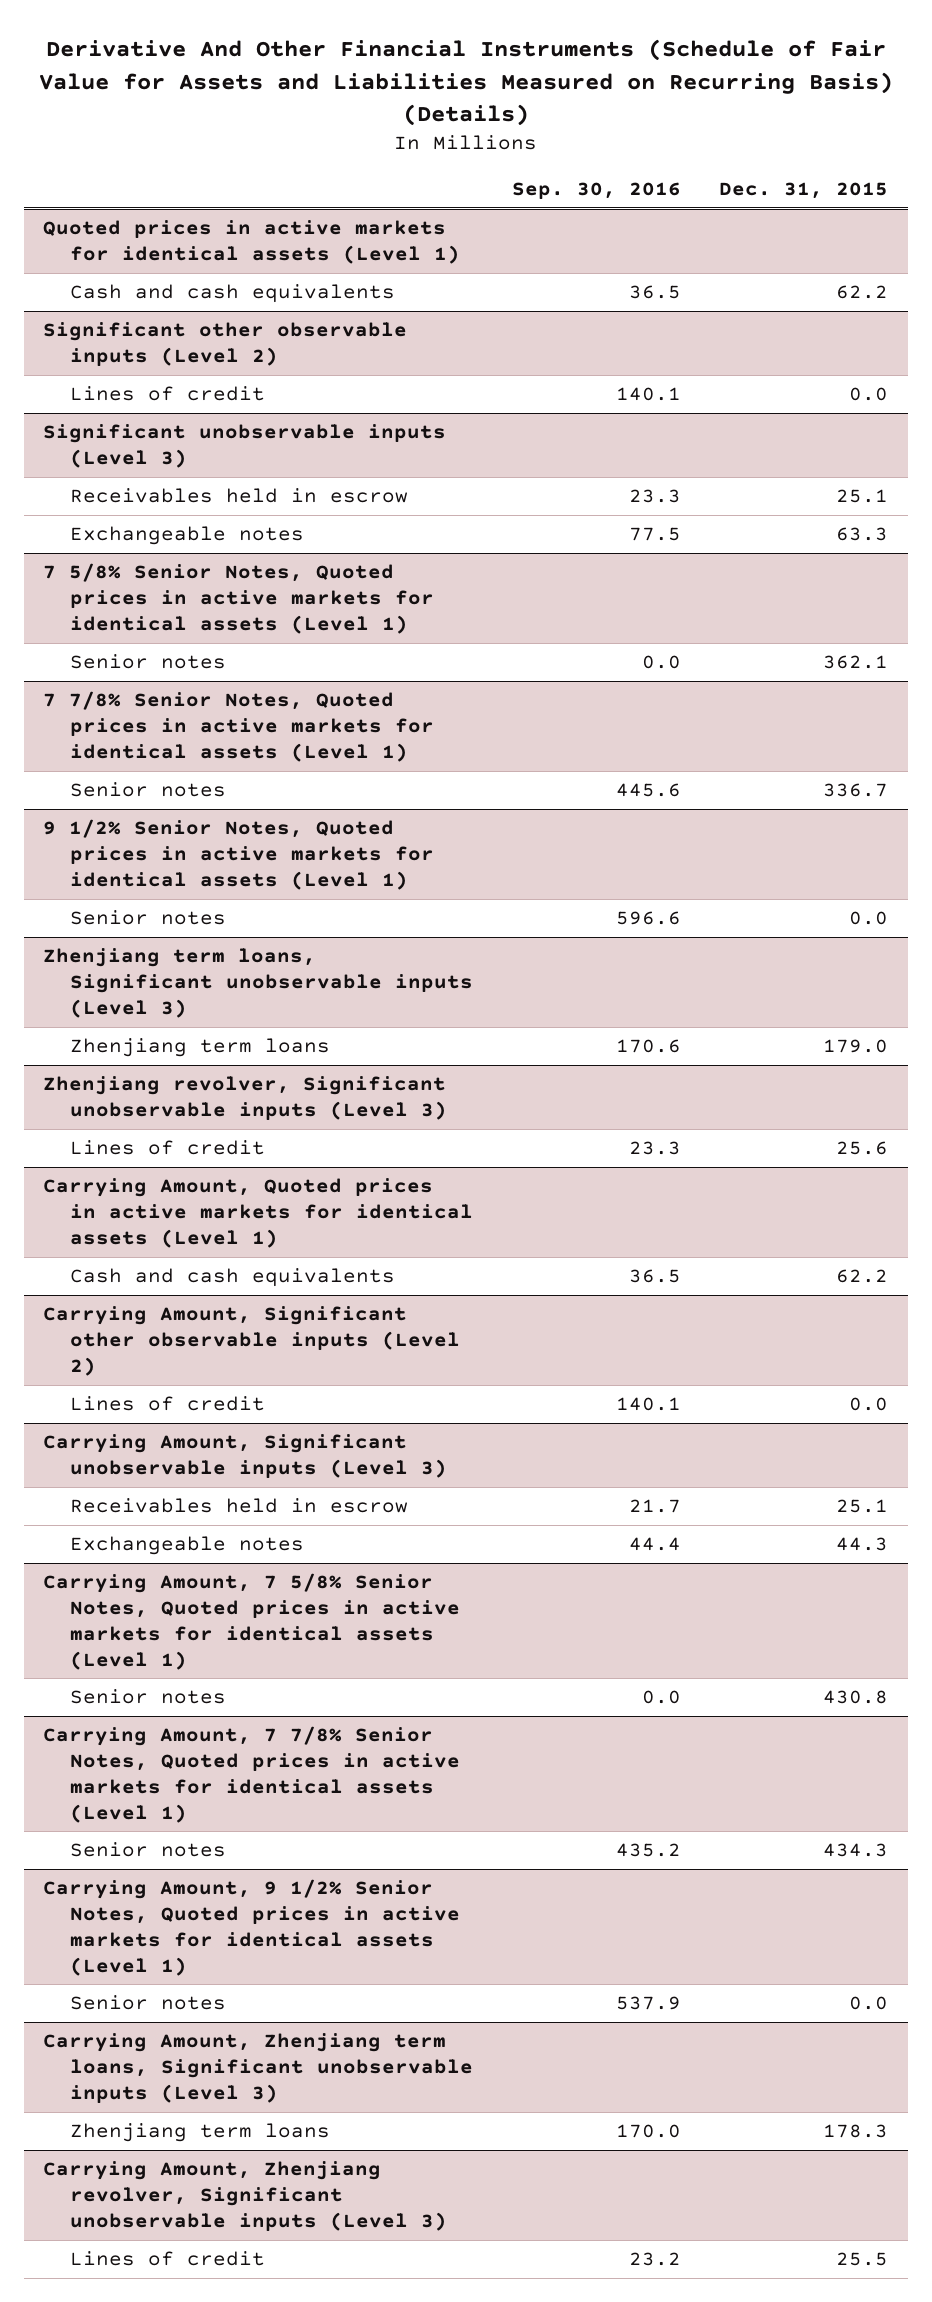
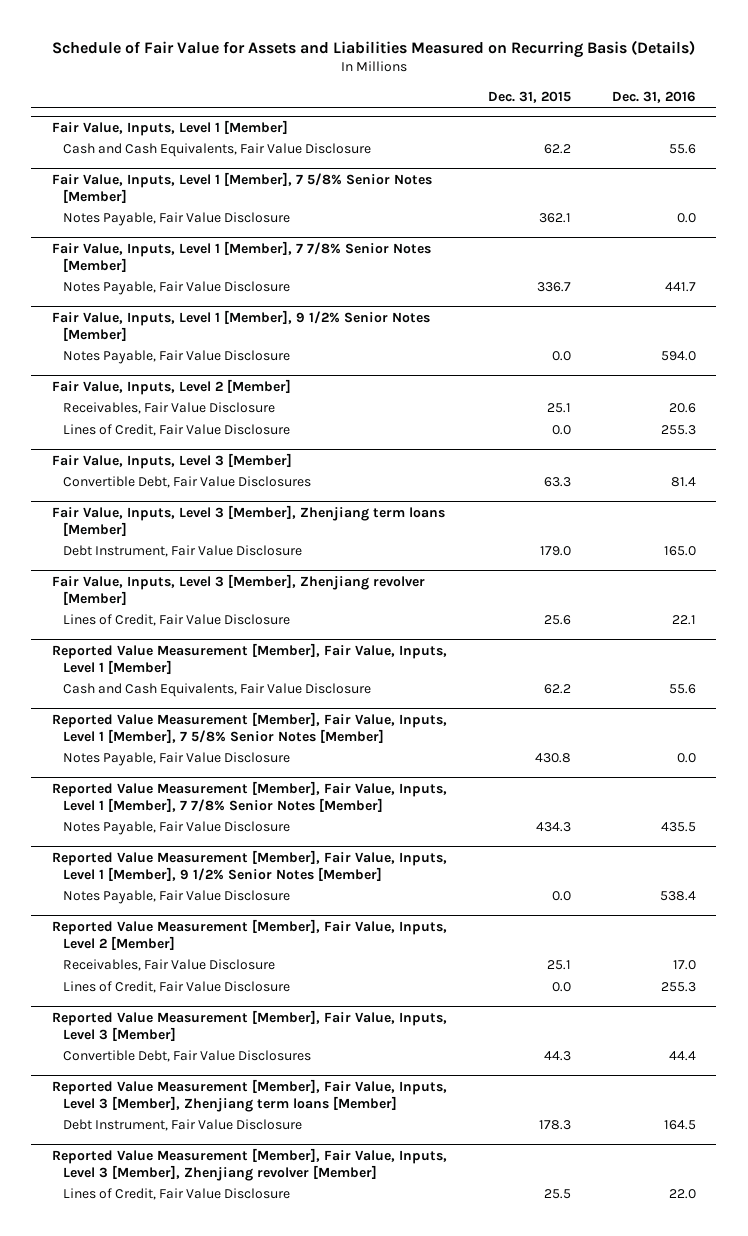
- Derivative And Other Financial Instruments (Schedule of Fair Value for Assets and Liabilities Measured on Recurring Basis) (Details)
+ Schedule of Fair Value for Assets and Liabilities Measured on Recurring Basis (Details)
- | Sep. 30, 2016 | Dec. 31, 2015
+ | Dec. 31, 2015 | Dec. 31, 2016
- Quoted prices in active markets for identical assets (Level 1)
- Cash and cash equivalents | 36.5 | 62.2
- Significant other observable inputs (Level 2)
- Lines of credit | 140.1 | 0.0
- Significant unobservable inputs (Level 3)
- Receivables held in escrow | 23.3 | 25.1
- Exchangeable notes | 77.5 | 63.3
- 7 5/8% Senior Notes, Quoted prices in active markets for identical assets (Level 1)
- Senior notes | 0.0 | 362.1
- 7 7/8% Senior Notes, Quoted prices in active markets for identical assets (Level 1)
- Senior notes | 445.6 | 336.7
- 9 1/2% Senior Notes, Quoted prices in active markets for identical assets (Level 1)
- Senior notes | 596.6 | 0.0
- Zhenjiang term loans, Significant unobservable inputs (Level 3)
- Zhenjiang term loans | 170.6 | 179.0
- Zhenjiang revolver, Significant unobservable inputs (Level 3)
- Lines of credit | 23.3 | 25.6
- Carrying Amount, Quoted prices in active markets for identical assets (Level 1)
- Cash and cash equivalents | 36.5 | 62.2
- Carrying Amount, Significant other observable inputs (Level 2)
- Lines of credit | 140.1 | 0.0
- Carrying Amount, Significant unobservable inputs (Level 3)
- Receivables held in escrow | 21.7 | 25.1
- Exchangeable notes | 44.4 | 44.3
- Carrying Amount, 7 5/8% Senior Notes, Quoted prices in active markets for identical assets (Level 1)
- Senior notes | 0.0 | 430.8
- Carrying Amount, 7 7/8% Senior Notes, Quoted prices in active markets for identical assets (Level 1)
- Senior notes | 435.2 | 434.3
- Carrying Amount, 9 1/2% Senior Notes, Quoted prices in active markets for identical assets (Level 1)
- Senior notes | 537.9 | 0.0
- Carrying Amount, Zhenjiang term loans, Significant unobservable inputs (Level 3)
- Zhenjiang term loans | 170.0 | 178.3
- Carrying Amount, Zhenjiang revolver, Significant unobservable inputs (Level 3)
- Lines of credit | 23.2 | 25.5
+ Fair Value, Inputs, Level 1 [Member]
+ Cash and Cash Equivalents, Fair Value Disclosure | 62.2 | 55.6
+ Fair Value, Inputs, Level 1 [Member], 7 5/8% Senior Notes [Member]
+ Notes Payable, Fair Value Disclosure | 362.1 | 0.0
+ Fair Value, Inputs, Level 1 [Member], 7 7/8% Senior Notes [Member]
+ Notes Payable, Fair Value Disclosure | 336.7 | 441.7
+ Fair Value, Inputs, Level 1 [Member], 9 1/2% Senior Notes [Member]
+ Notes Payable, Fair Value Disclosure | 0.0 | 594.0
+ Fair Value, Inputs, Level 2 [Member]
+ Receivables, Fair Value Disclosure | 25.1 | 20.6
+ Lines of Credit, Fair Value Disclosure | 0.0 | 255.3
+ Fair Value, Inputs, Level 3 [Member]
+ Convertible Debt, Fair Value Disclosures | 63.3 | 81.4
+ Fair Value, Inputs, Level 3 [Member], Zhenjiang term loans [Member]
+ Debt Instrument, Fair Value Disclosure | 179.0 | 165.0
+ Fair Value, Inputs, Level 3 [Member], Zhenjiang revolver [Member]
+ Lines of Credit, Fair Value Disclosure | 25.6 | 22.1
+ Reported Value Measurement [Member], Fair Value, Inputs, Level 1 [Member]
+ Cash and Cash Equivalents, Fair Value Disclosure | 62.2 | 55.6
+ Reported Value Measurement [Member], Fair Value, Inputs, Level 1 [Member], 7 5/8% Senior Notes [Member]
+ Notes Payable, Fair Value Disclosure | 430.8 | 0.0
+ Reported Value Measurement [Member], Fair Value, Inputs, Level 1 [Member], 7 7/8% Senior Notes [Member]
+ Notes Payable, Fair Value Disclosure | 434.3 | 435.5
+ Reported Value Measurement [Member], Fair Value, Inputs, Level 1 [Member], 9 1/2% Senior Notes [Member]
+ Notes Payable, Fair Value Disclosure | 0.0 | 538.4
+ Reported Value Measurement [Member], Fair Value, Inputs, Level 2 [Member]
+ Receivables, Fair Value Disclosure | 25.1 | 17.0
+ Lines of Credit, Fair Value Disclosure | 0.0 | 255.3
+ Reported Value Measurement [Member], Fair Value, Inputs, Level 3 [Member]
+ Convertible Debt, Fair Value Disclosures | 44.3 | 44.4
+ Reported Value Measurement [Member], Fair Value, Inputs, Level 3 [Member], Zhenjiang term loans [Member]
+ Debt Instrument, Fair Value Disclosure | 178.3 | 164.5
+ Reported Value Measurement [Member], Fair Value, Inputs, Level 3 [Member], Zhenjiang revolver [Member]
+ Lines of Credit, Fair Value Disclosure | 25.5 | 22.0

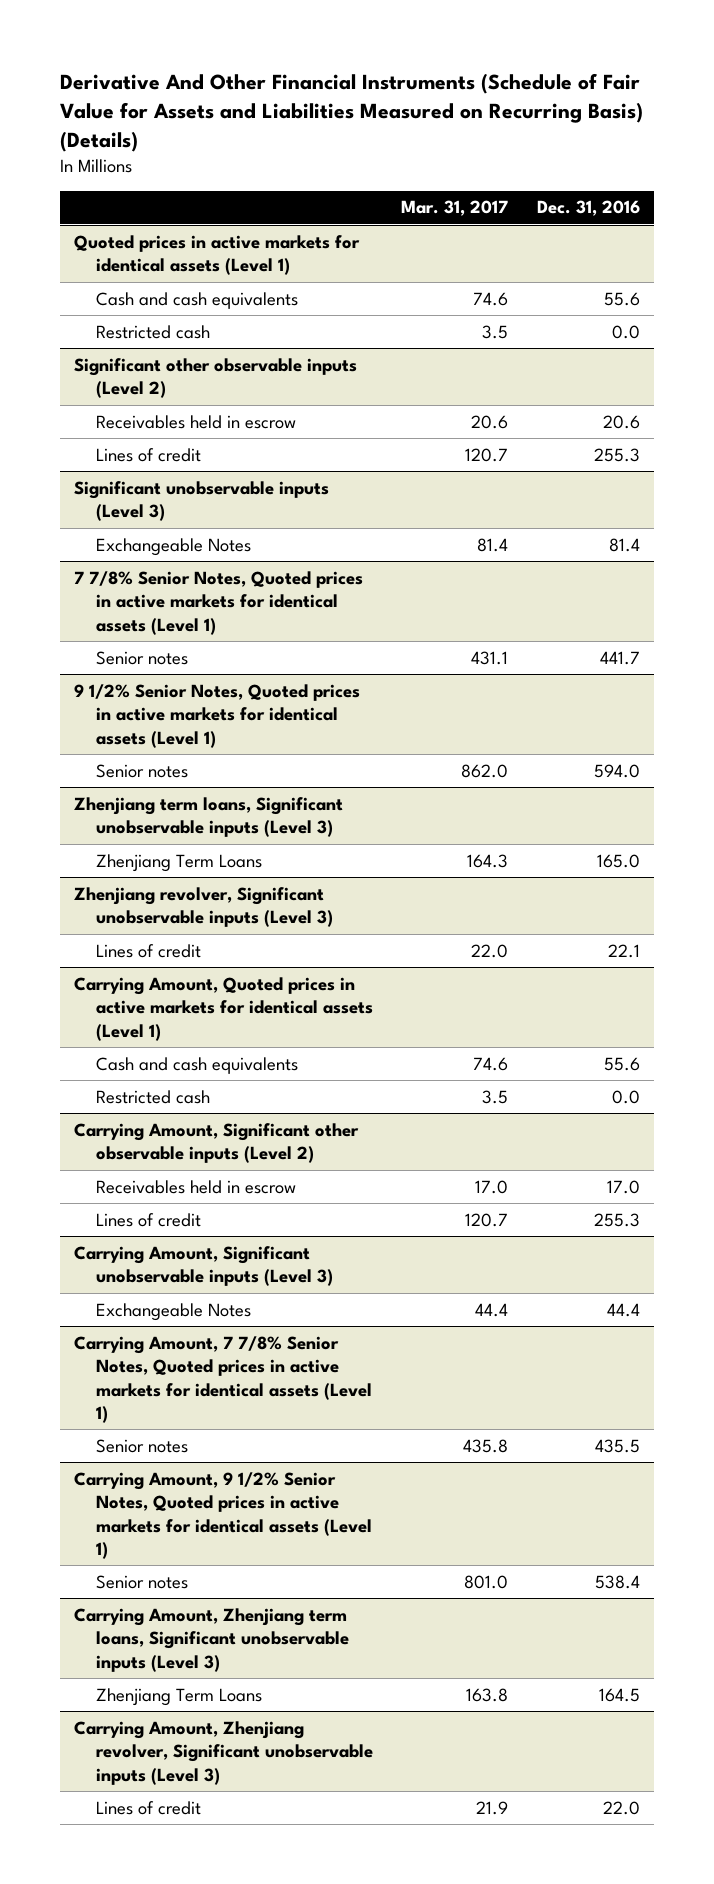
- Schedule of Fair Value for Assets and Liabilities Measured on Recurring Basis (Details)
+ Derivative And Other Financial Instruments (Schedule of Fair Value for Assets and Liabilities Measured on Recurring Basis) (Details)
- | Dec. 31, 2015 | Dec. 31, 2016
+ | Mar. 31, 2017 | Dec. 31, 2016
- Fair Value, Inputs, Level 1 [Member]
- Cash and Cash Equivalents, Fair Value Disclosure | 62.2 | 55.6
- Fair Value, Inputs, Level 1 [Member], 7 5/8% Senior Notes [Member]
- Notes Payable, Fair Value Disclosure | 362.1 | 0.0
- Fair Value, Inputs, Level 1 [Member], 7 7/8% Senior Notes [Member]
- Notes Payable, Fair Value Disclosure | 336.7 | 441.7
- Fair Value, Inputs, Level 1 [Member], 9 1/2% Senior Notes [Member]
- Notes Payable, Fair Value Disclosure | 0.0 | 594.0
- Fair Value, Inputs, Level 2 [Member]
- Receivables, Fair Value Disclosure | 25.1 | 20.6
- Lines of Credit, Fair Value Disclosure | 0.0 | 255.3
- Fair Value, Inputs, Level 3 [Member]
- Convertible Debt, Fair Value Disclosures | 63.3 | 81.4
- Fair Value, Inputs, Level 3 [Member], Zhenjiang term loans [Member]
- Debt Instrument, Fair Value Disclosure | 179.0 | 165.0
- Fair Value, Inputs, Level 3 [Member], Zhenjiang revolver [Member]
- Lines of Credit, Fair Value Disclosure | 25.6 | 22.1
- Reported Value Measurement [Member], Fair Value, Inputs, Level 1 [Member]
- Cash and Cash Equivalents, Fair Value Disclosure | 62.2 | 55.6
- Reported Value Measurement [Member], Fair Value, Inputs, Level 1 [Member], 7 5/8% Senior Notes [Member]
- Notes Payable, Fair Value Disclosure | 430.8 | 0.0
- Reported Value Measurement [Member], Fair Value, Inputs, Level 1 [Member], 7 7/8% Senior Notes [Member]
- Notes Payable, Fair Value Disclosure | 434.3 | 435.5
- Reported Value Measurement [Member], Fair Value, Inputs, Level 1 [Member], 9 1/2% Senior Notes [Member]
- Notes Payable, Fair Value Disclosure | 0.0 | 538.4
- Reported Value Measurement [Member], Fair Value, Inputs, Level 2 [Member]
- Receivables, Fair Value Disclosure | 25.1 | 17.0
- Lines of Credit, Fair Value Disclosure | 0.0 | 255.3
- Reported Value Measurement [Member], Fair Value, Inputs, Level 3 [Member]
- Convertible Debt, Fair Value Disclosures | 44.3 | 44.4
- Reported Value Measurement [Member], Fair Value, Inputs, Level 3 [Member], Zhenjiang term loans [Member]
- Debt Instrument, Fair Value Disclosure | 178.3 | 164.5
- Reported Value Measurement [Member], Fair Value, Inputs, Level 3 [Member], Zhenjiang revolver [Member]
- Lines of Credit, Fair Value Disclosure | 25.5 | 22.0
+ Quoted prices in active markets for identical assets (Level 1)
+ Cash and cash equivalents | 74.6 | 55.6
+ Restricted cash | 3.5 | 0.0
+ Significant other observable inputs (Level 2)
+ Receivables held in escrow | 20.6 | 20.6
+ Lines of credit | 120.7 | 255.3
+ Significant unobservable inputs (Level 3)
+ Exchangeable Notes | 81.4 | 81.4
+ 7 7/8% Senior Notes, Quoted prices in active markets for identical assets (Level 1)
+ Senior notes | 431.1 | 441.7
+ 9 1/2% Senior Notes, Quoted prices in active markets for identical assets (Level 1)
+ Senior notes | 862.0 | 594.0
+ Zhenjiang term loans, Significant unobservable inputs (Level 3)
+ Zhenjiang Term Loans | 164.3 | 165.0
+ Zhenjiang revolver, Significant unobservable inputs (Level 3)
+ Lines of credit | 22.0 | 22.1
+ Carrying Amount, Quoted prices in active markets for identical assets (Level 1)
+ Cash and cash equivalents | 74.6 | 55.6
+ Restricted cash | 3.5 | 0.0
+ Carrying Amount, Significant other observable inputs (Level 2)
+ Receivables held in escrow | 17.0 | 17.0
+ Lines of credit | 120.7 | 255.3
+ Carrying Amount, Significant unobservable inputs (Level 3)
+ Exchangeable Notes | 44.4 | 44.4
+ Carrying Amount, 7 7/8% Senior Notes, Quoted prices in active markets for identical assets (Level 1)
+ Senior notes | 435.8 | 435.5
+ Carrying Amount, 9 1/2% Senior Notes, Quoted prices in active markets for identical assets (Level 1)
+ Senior notes | 801.0 | 538.4
+ Carrying Amount, Zhenjiang term loans, Significant unobservable inputs (Level 3)
+ Zhenjiang Term Loans | 163.8 | 164.5
+ Carrying Amount, Zhenjiang revolver, Significant unobservable inputs (Level 3)
+ Lines of credit | 21.9 | 22.0

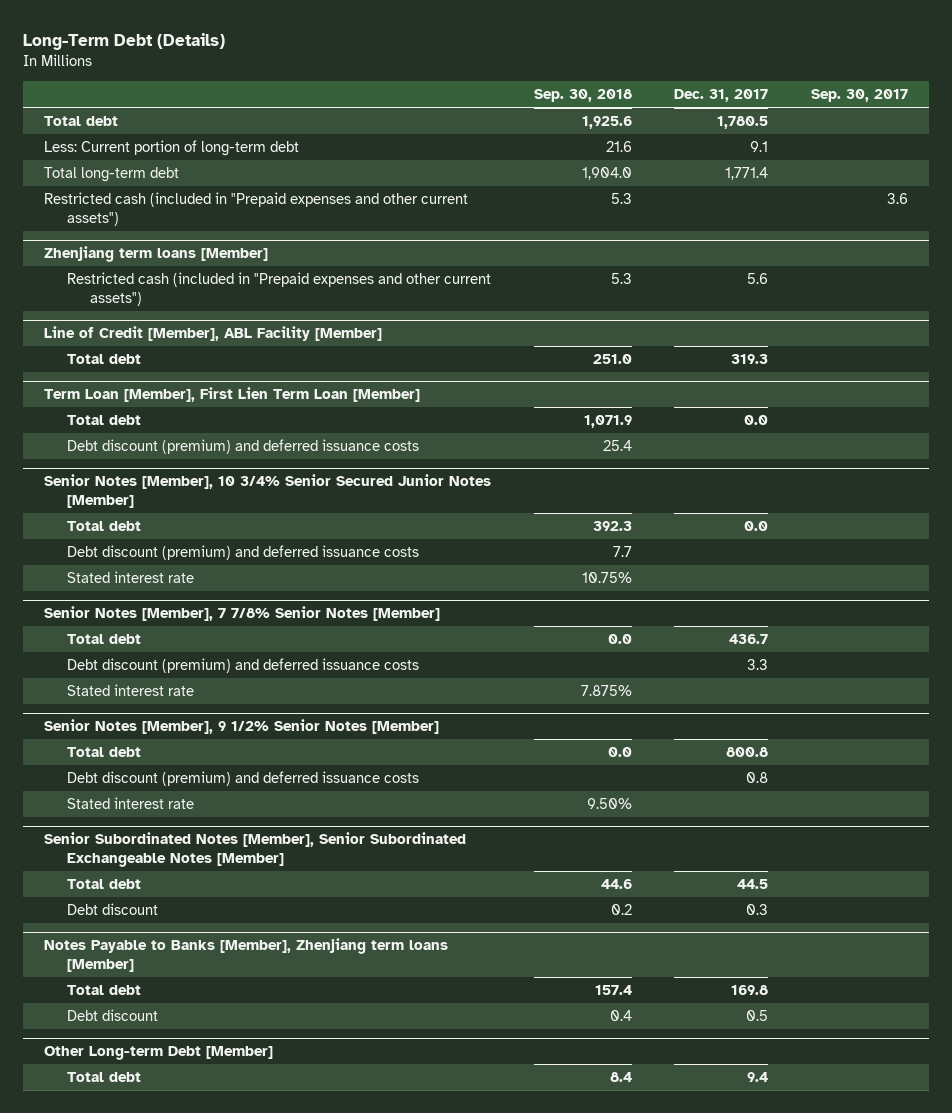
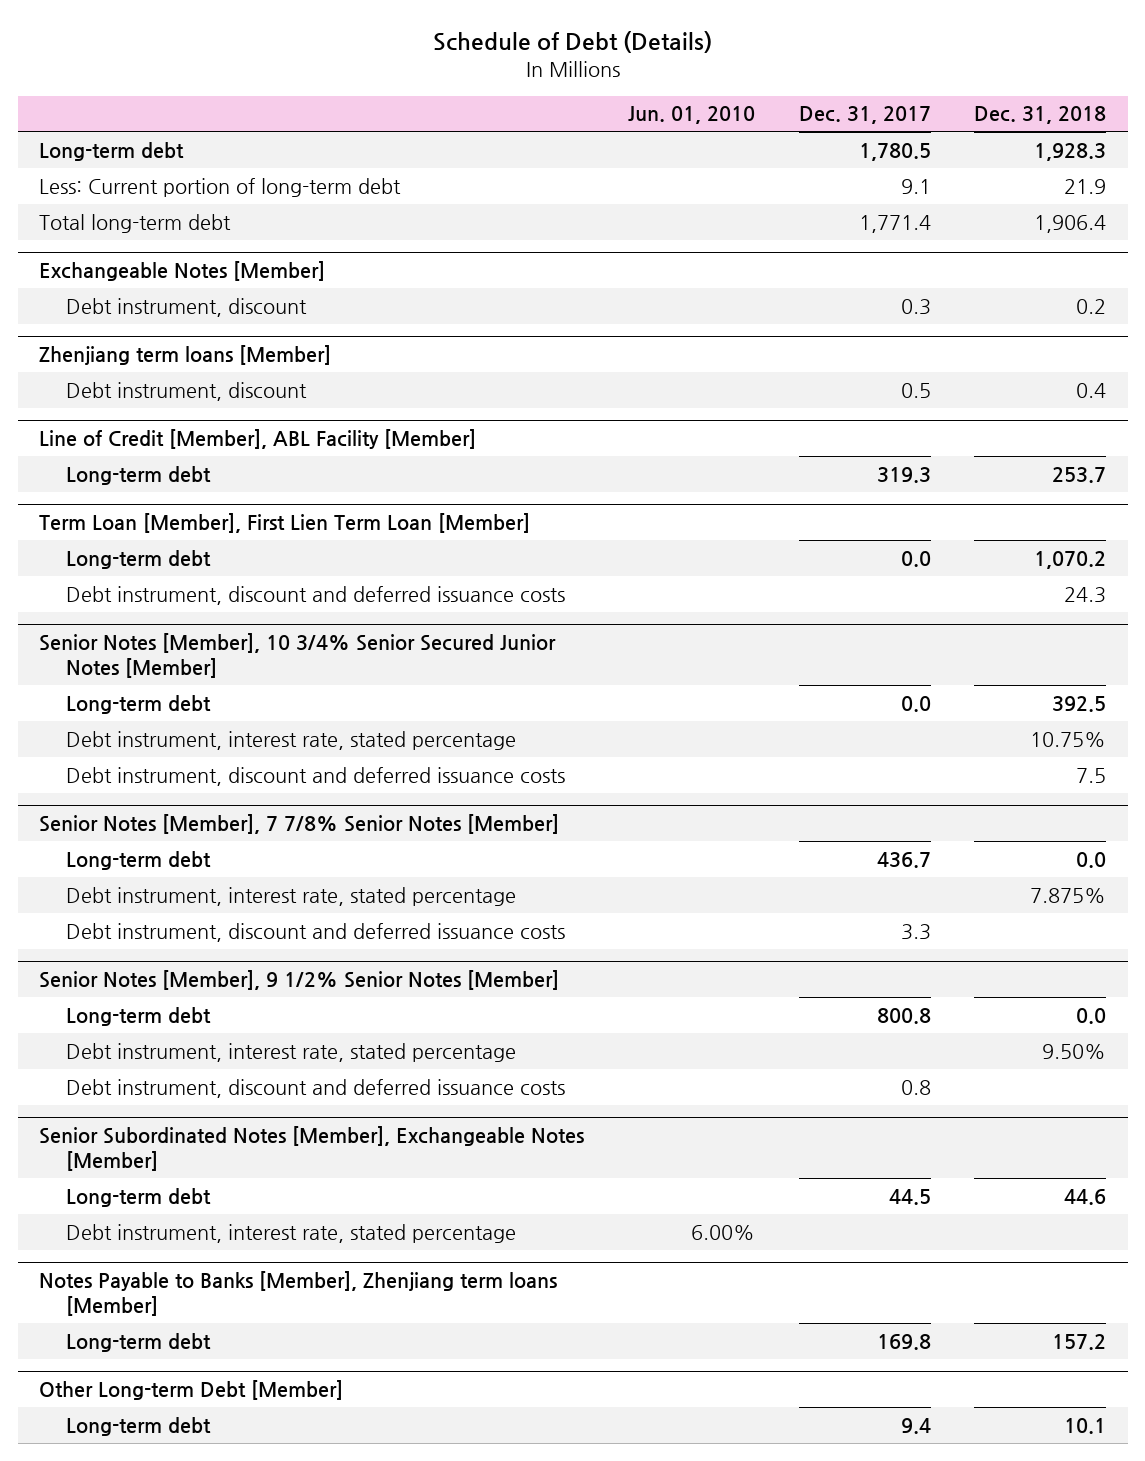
- Long-Term Debt (Details)
+ Schedule of Debt (Details)
- | Sep. 30, 2018 | Dec. 31, 2017 | Sep. 30, 2017
+ | Jun. 01, 2010 | Dec. 31, 2017 | Dec. 31, 2018
- Total debt | 1,925.6 | 1,780.5 |
+ Long-term debt | | 1,780.5 | 1,928.3
- Restricted cash (included in "Prepaid expenses and other current assets") | 5.3 | | 3.6
+ Exchangeable Notes [Member]
+ Debt instrument, discount | | 0.3 | 0.2
@ Zhenjiang term loans [Member]
- Restricted cash (included in "Prepaid expenses and other current assets") | 5.3 | 5.6 |
+ Debt instrument, discount | | 0.5 | 0.4
@ Line of Credit [Member], ABL Facility [Member]
- Total debt | 251.0 | 319.3 |
+ Long-term debt | | 319.3 | 253.7
@ Term Loan [Member], First Lien Term Loan [Member]
- Total debt | 1,071.9 | 0.0 |
- Debt discount (premium) and deferred issuance costs | 25.4 | |
+ Long-term debt | | 0.0 | 1,070.2
+ Debt instrument, discount and deferred issuance costs | | | 24.3
@ Senior Notes [Member], 10 3/4% Senior Secured Junior Notes [Member]
- Total debt | 392.3 | 0.0 |
- Debt discount (premium) and deferred issuance costs | 7.7 | |
- Stated interest rate | 10.75% | |
+ Long-term debt | | 0.0 | 392.5
+ Debt instrument, interest rate, stated percentage | | | 10.75%
+ Debt instrument, discount and deferred issuance costs | | | 7.5
@ Senior Notes [Member], 7 7/8% Senior Notes [Member]
- Total debt | 0.0 | 436.7 |
- Debt discount (premium) and deferred issuance costs | | 3.3 |
- Stated interest rate | 7.875% | |
+ Long-term debt | | 436.7 | 0.0
+ Debt instrument, interest rate, stated percentage | | | 7.875%
+ Debt instrument, discount and deferred issuance costs | | 3.3 |
@ Senior Notes [Member], 9 1/2% Senior Notes [Member]
- Total debt | 0.0 | 800.8 |
- Debt discount (premium) and deferred issuance costs | | 0.8 |
- Stated interest rate | 9.50% | |
- Senior Subordinated Notes [Member], Senior Subordinated Exchangeable Notes [Member]
- Total debt | 44.6 | 44.5 |
- Debt discount | 0.2 | 0.3 |
@ Senior Notes [Member], 9 1/2% Senior Notes [Member]
+ Long-term debt | | 800.8 | 0.0
+ Debt instrument, interest rate, stated percentage | | | 9.50%
+ Debt instrument, discount and deferred issuance costs | | 0.8 |
+ Senior Subordinated Notes [Member], Exchangeable Notes [Member]
+ Long-term debt | | 44.5 | 44.6
+ Debt instrument, interest rate, stated percentage | 6.00% | |
@ Notes Payable to Banks [Member], Zhenjiang term loans [Member]
- Total debt | 157.4 | 169.8 |
- Debt discount | 0.4 | 0.5 |
+ Long-term debt | | 169.8 | 157.2
@ Other Long-term Debt [Member]
- Total debt | 8.4 | 9.4 |
+ Long-term debt | | 9.4 | 10.1

